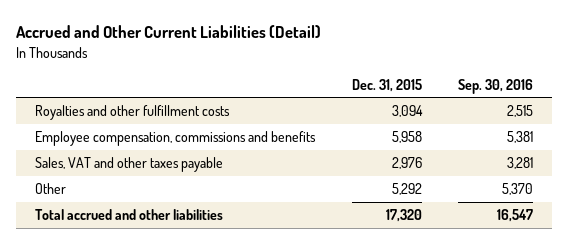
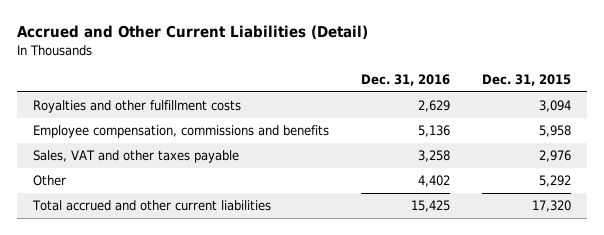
- | Dec. 31, 2015 | Sep. 30, 2016
+ | Dec. 31, 2016 | Dec. 31, 2015
- Total accrued and other liabilities | 17,320 | 16,547
+ Total accrued and other current liabilities | 15,425 | 17,320

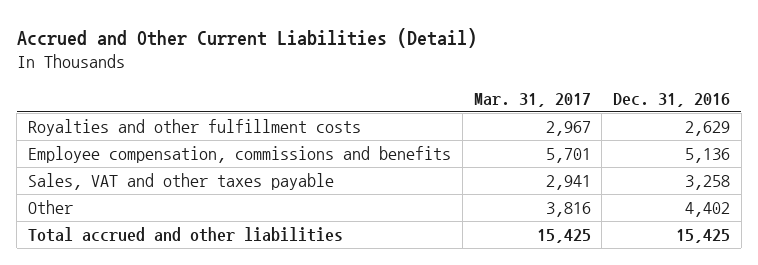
- | Dec. 31, 2016 | Dec. 31, 2015
+ | Mar. 31, 2017 | Dec. 31, 2016
- Total accrued and other current liabilities | 15,425 | 17,320
+ Total accrued and other liabilities | 15,425 | 15,425

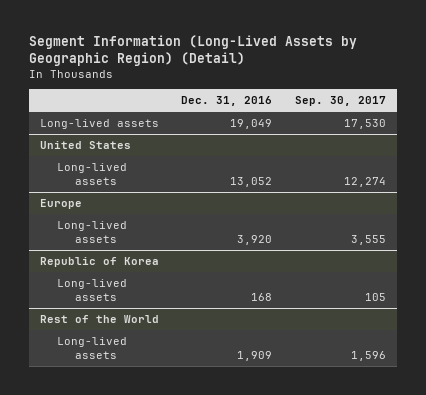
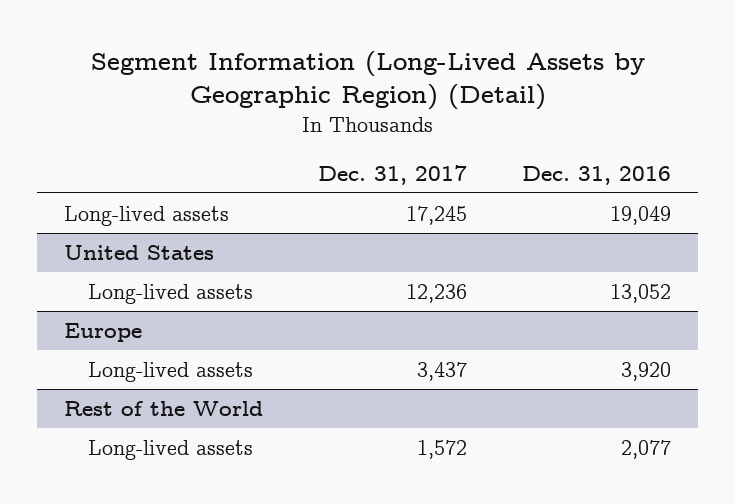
- | Dec. 31, 2016 | Sep. 30, 2017
+ | Dec. 31, 2017 | Dec. 31, 2016
- Republic of Korea
- Long-lived assets | 168 | 105
@ Rest of the World
- Long-lived assets | 1,909 | 1,596
+ Long-lived assets | 1,572 | 2,077

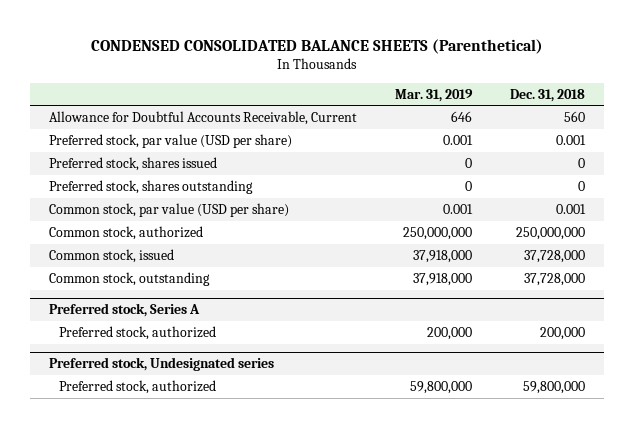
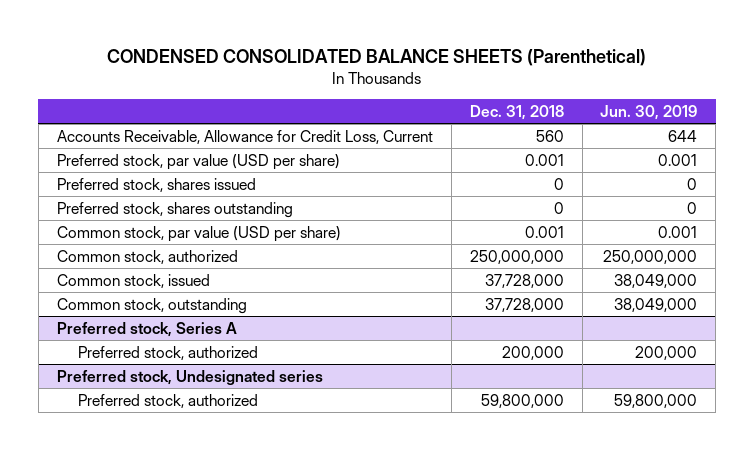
- | Mar. 31, 2019 | Dec. 31, 2018
+ | Dec. 31, 2018 | Jun. 30, 2019
- Allowance for Doubtful Accounts Receivable, Current | 646 | 560
+ Accounts Receivable, Allowance for Credit Loss, Current | 560 | 644

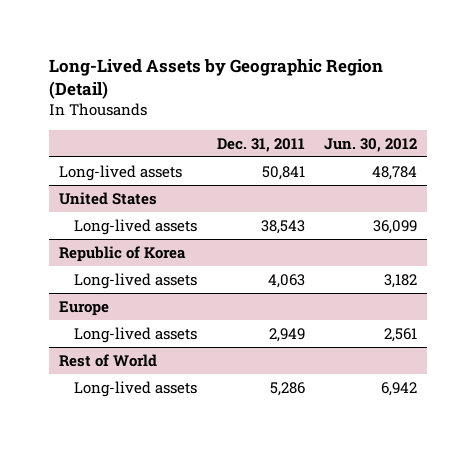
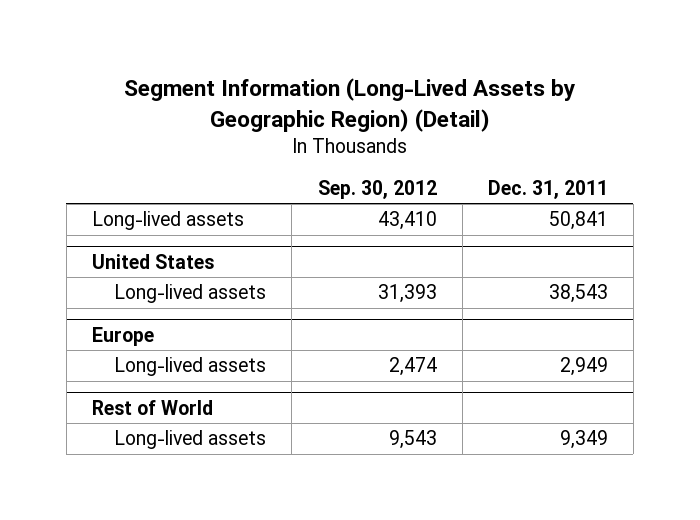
- Long-Lived Assets by Geographic Region (Detail)
+ Segment Information (Long-Lived Assets by Geographic Region) (Detail)
- | Dec. 31, 2011 | Jun. 30, 2012
+ | Sep. 30, 2012 | Dec. 31, 2011
- Republic of Korea
- Long-lived assets | 4,063 | 3,182
@ Rest of World
- Long-lived assets | 5,286 | 6,942
+ Long-lived assets | 9,543 | 9,349

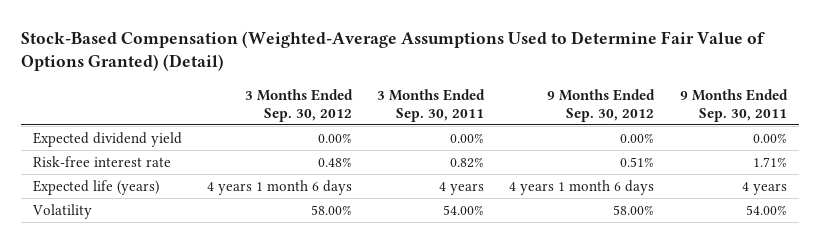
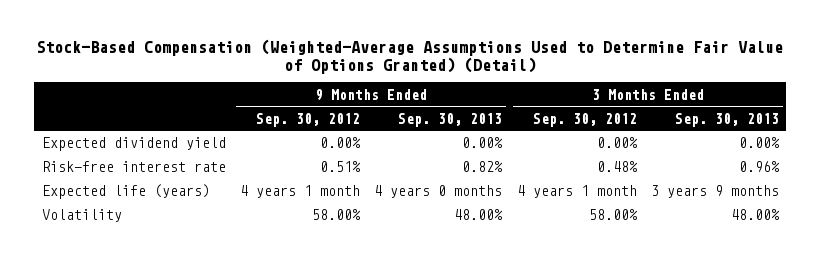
- | 3 Months Ended Sep. 30, 2012 | 3 Months Ended Sep. 30, 2011 | 9 Months Ended Sep. 30, 2012 | 9 Months Ended Sep. 30, 2011
+ | 9 Months Ended Sep. 30, 2012 | 9 Months Ended Sep. 30, 2013 | 3 Months Ended Sep. 30, 2012 | 3 Months Ended Sep. 30, 2013
- Expected life (years) | 4 years 1 month 6 days | 4 years | 4 years 1 month 6 days | 4 years
+ Expected life (years) | 4 years 1 month | 4 years 0 months | 4 years 1 month | 3 years 9 months

